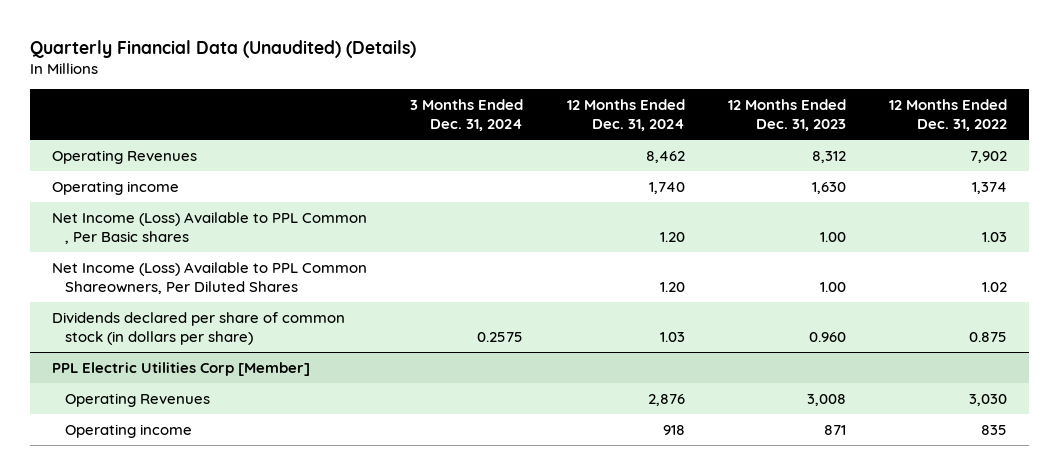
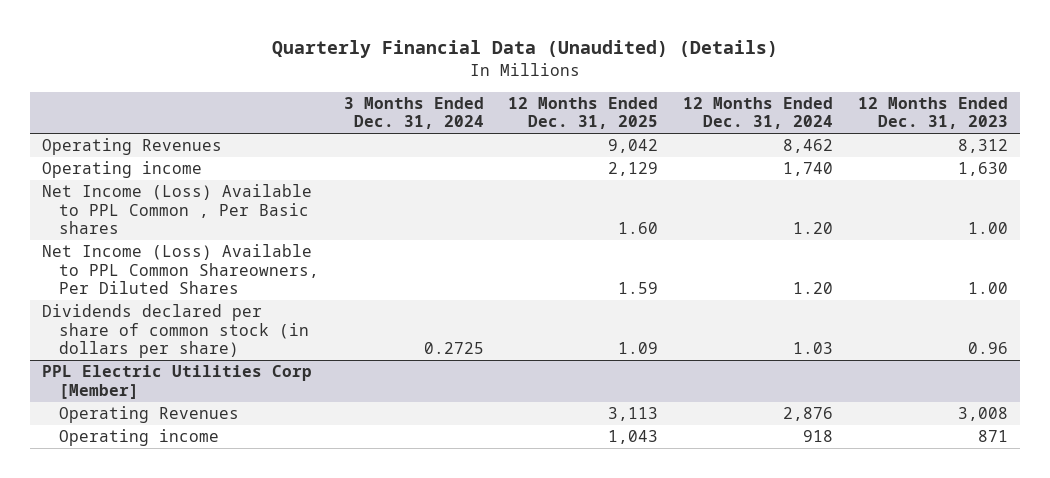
- | 3 Months Ended Dec. 31, 2024 | 12 Months Ended Dec. 31, 2024 | 12 Months Ended Dec. 31, 2023 | 12 Months Ended Dec. 31, 2022
+ | 3 Months Ended Dec. 31, 2024 | 12 Months Ended Dec. 31, 2025 | 12 Months Ended Dec. 31, 2024 | 12 Months Ended Dec. 31, 2023
- Dividends declared per share of common stock (in dollars per share) | 0.2575 | 1.03 | 0.960 | 0.875
+ Dividends declared per share of common stock (in dollars per share) | 0.2725 | 1.09 | 1.03 | 0.96

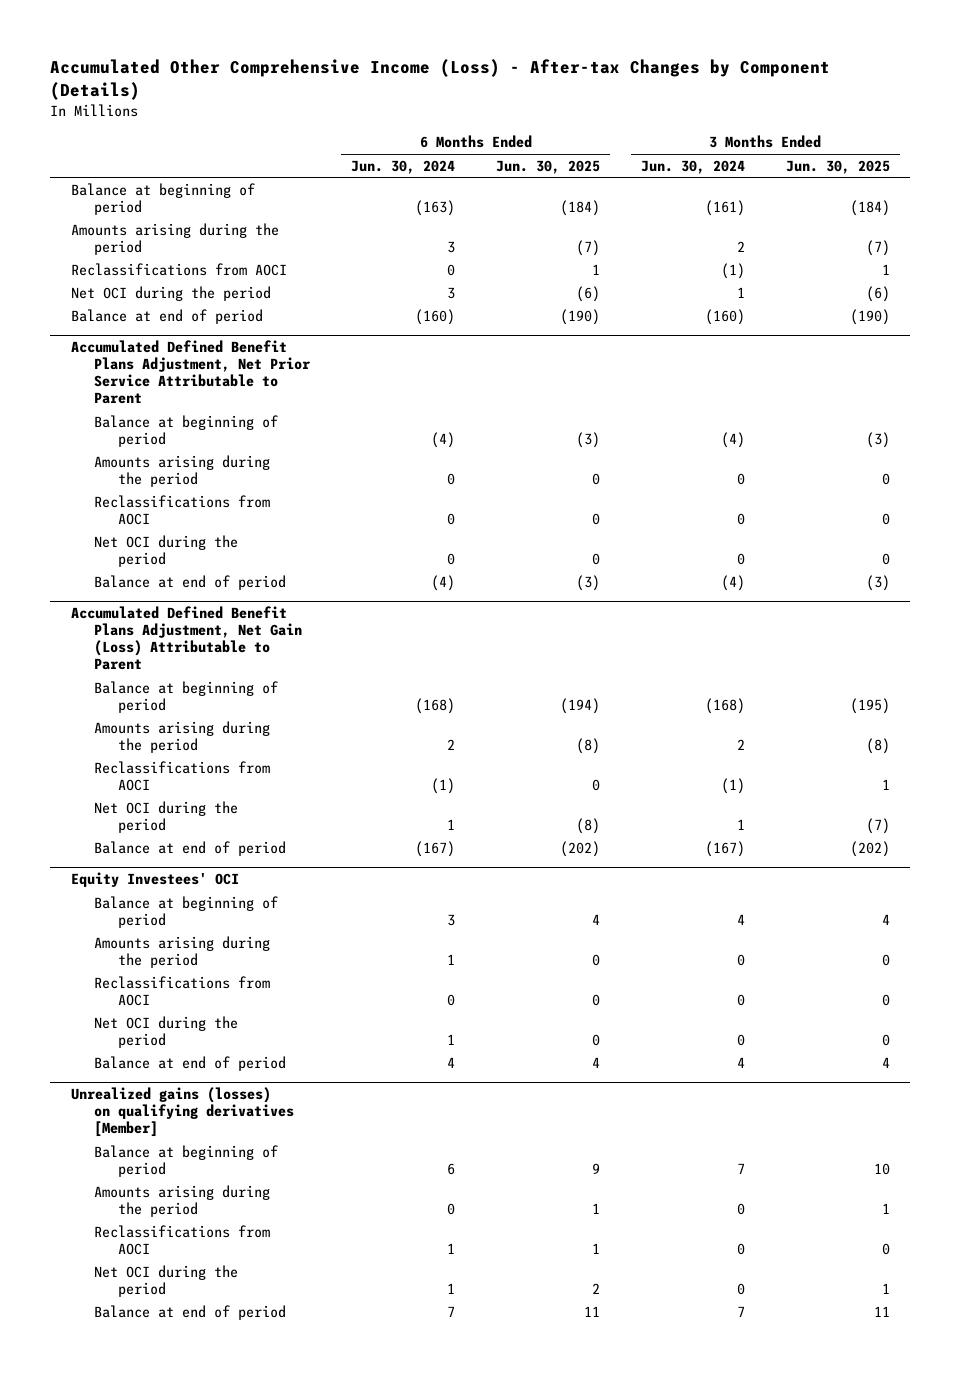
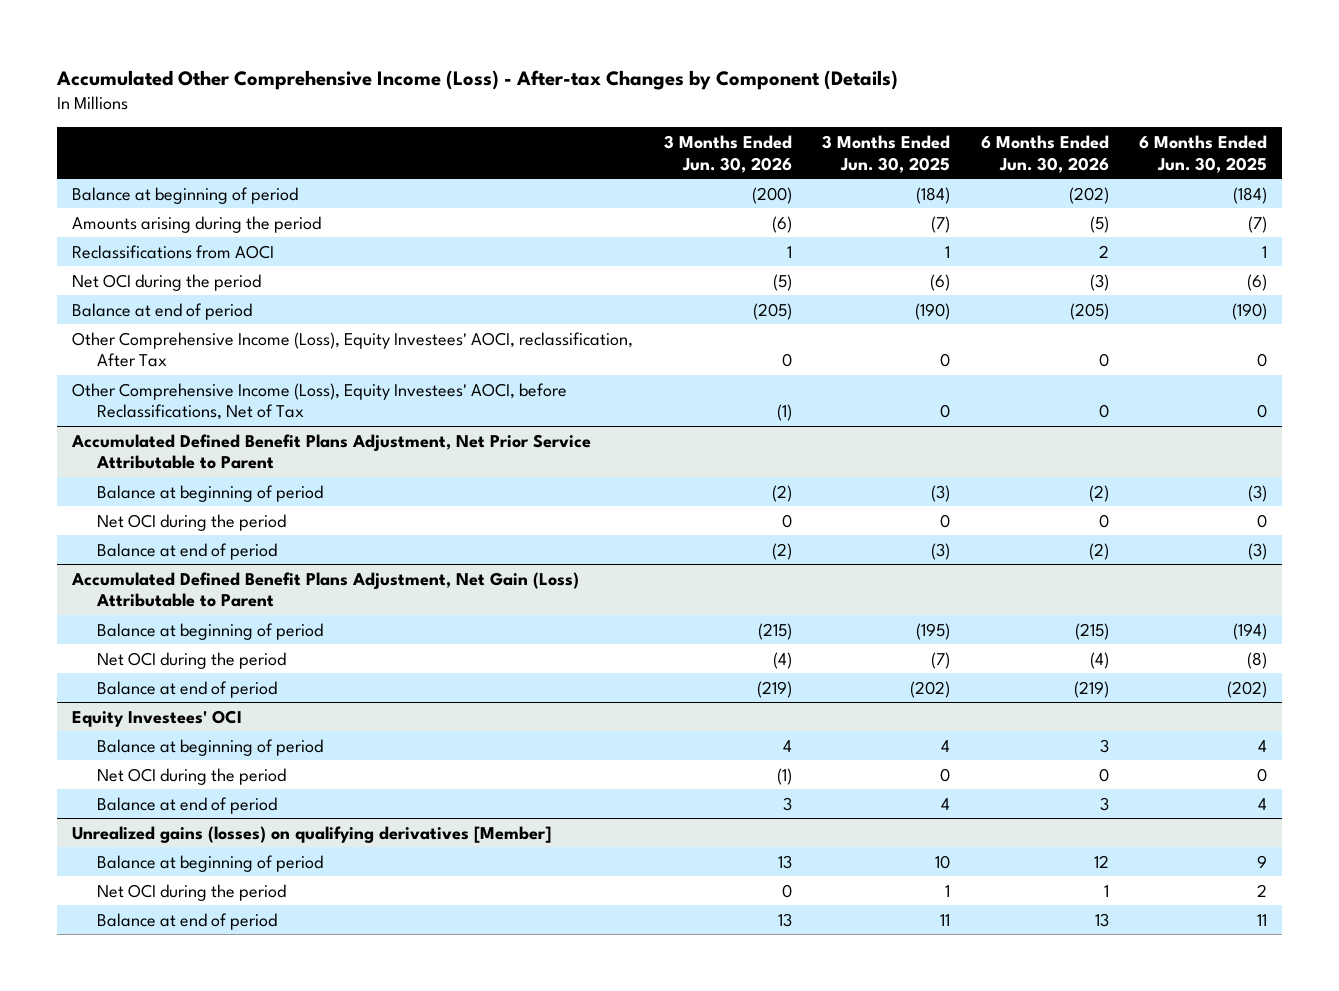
- | 6 Months Ended Jun. 30, 2024 | 6 Months Ended Jun. 30, 2025 | 3 Months Ended Jun. 30, 2024 | 3 Months Ended Jun. 30, 2025
+ | 3 Months Ended Jun. 30, 2026 | 3 Months Ended Jun. 30, 2025 | 6 Months Ended Jun. 30, 2026 | 6 Months Ended Jun. 30, 2025
+ Other Comprehensive Income (Loss), Equity Investees' AOCI, reclassification, After Tax | 0 | 0 | 0 | 0
+ Other Comprehensive Income (Loss), Equity Investees' AOCI, before Reclassifications, Net of Tax | (1) | 0 | 0 | 0
@ Accumulated Defined Benefit Plans Adjustment, Net Prior Service Attributable to Parent
- Amounts arising during the period | 0 | 0 | 0 | 0
- Reclassifications from AOCI | 0 | 0 | 0 | 0
@ Accumulated Defined Benefit Plans Adjustment, Net Gain (Loss) Attributable to Parent
- Amounts arising during the period | 2 | (8) | 2 | (8)
- Reclassifications from AOCI | (1) | 0 | (1) | 1
@ Equity Investees' OCI
- Amounts arising during the period | 1 | 0 | 0 | 0
- Reclassifications from AOCI | 0 | 0 | 0 | 0
@ Unrealized gains (losses) on qualifying derivatives [Member]
- Amounts arising during the period | 0 | 1 | 0 | 1
- Reclassifications from AOCI | 1 | 1 | 0 | 0

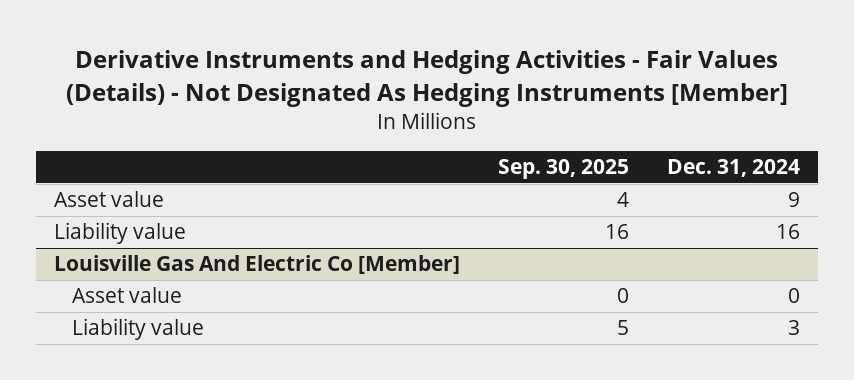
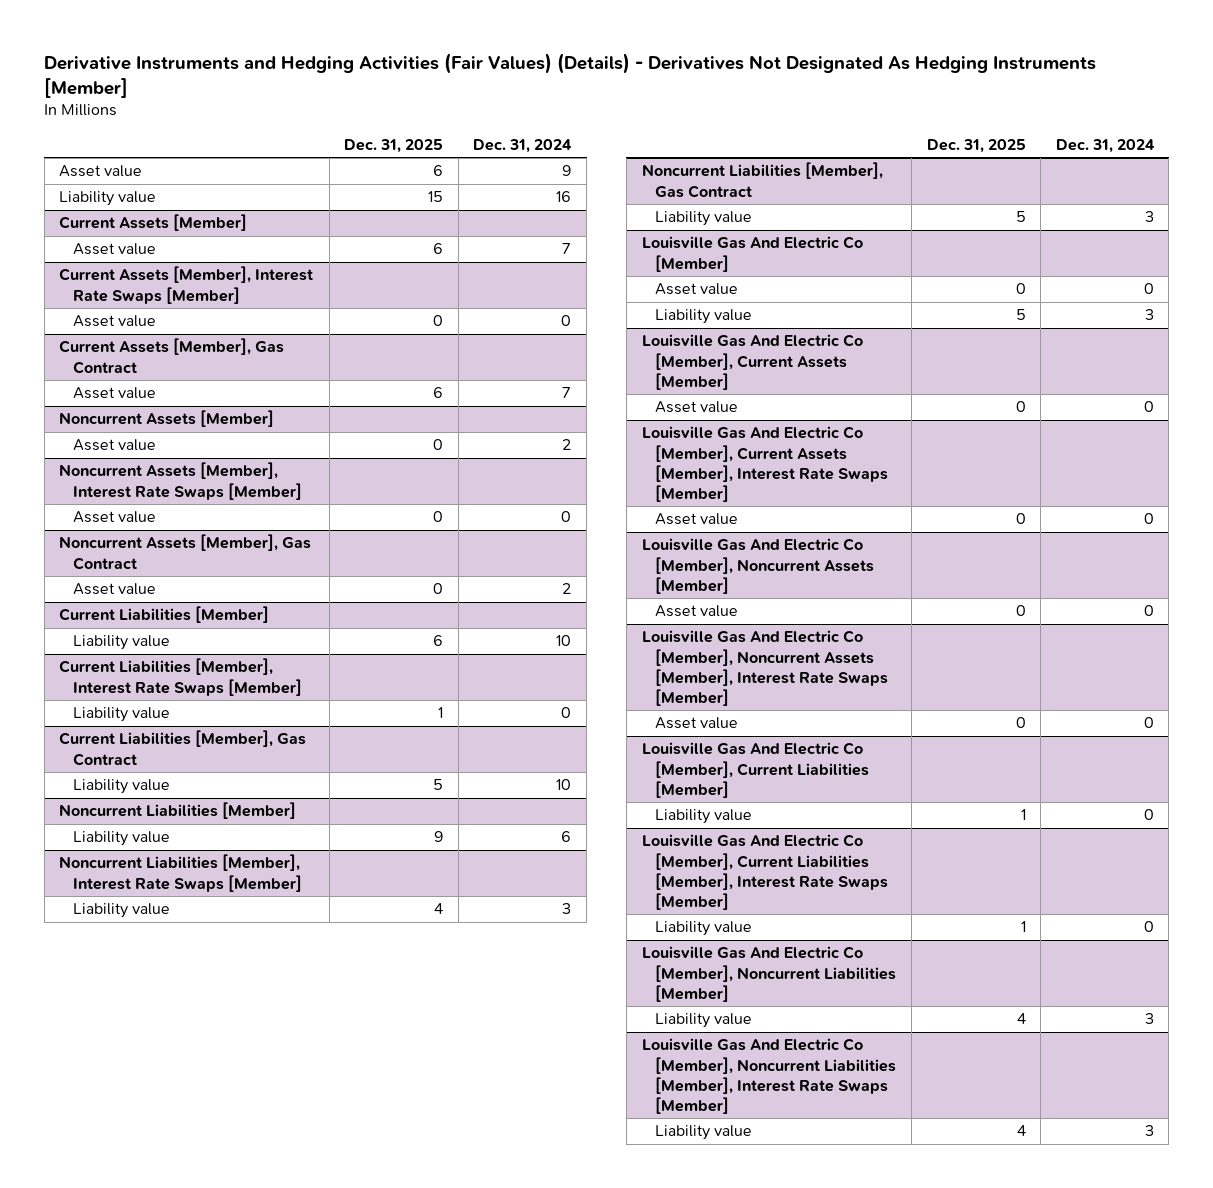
- Derivative Instruments and Hedging Activities - Fair Values (Details) - Not Designated As Hedging Instruments [Member]
+ Derivative Instruments and Hedging Activities (Fair Values) (Details) - Derivatives Not Designated As Hedging Instruments [Member]
- | Sep. 30, 2025 | Dec. 31, 2024
+ | Dec. 31, 2025 | Dec. 31, 2024
+ Current Assets [Member]
+ Asset value | 6 | 7
+ Current Assets [Member], Interest Rate Swaps [Member]
+ Asset value | 0 | 0
+ Current Assets [Member], Gas Contract
+ Asset value | 6 | 7
+ Noncurrent Assets [Member]
+ Asset value | 0 | 2
+ Noncurrent Assets [Member], Interest Rate Swaps [Member]
+ Asset value | 0 | 0
+ Noncurrent Assets [Member], Gas Contract
+ Asset value | 0 | 2
+ Current Liabilities [Member]
+ Liability value | 6 | 10
+ Current Liabilities [Member], Interest Rate Swaps [Member]
+ Liability value | 1 | 0
+ Current Liabilities [Member], Gas Contract
+ Liability value | 5 | 10
+ Noncurrent Liabilities [Member]
+ Liability value | 9 | 6
+ Noncurrent Liabilities [Member], Interest Rate Swaps [Member]
+ Liability value | 4 | 3
+ Noncurrent Liabilities [Member], Gas Contract
+ Liability value | 5 | 3
+ Louisville Gas And Electric Co [Member], Current Assets [Member]
+ Asset value | 0 | 0
+ Louisville Gas And Electric Co [Member], Current Assets [Member], Interest Rate Swaps [Member]
+ Asset value | 0 | 0
+ Louisville Gas And Electric Co [Member], Noncurrent Assets [Member]
+ Asset value | 0 | 0
+ Louisville Gas And Electric Co [Member], Noncurrent Assets [Member], Interest Rate Swaps [Member]
+ Asset value | 0 | 0
+ Louisville Gas And Electric Co [Member], Current Liabilities [Member]
+ Liability value | 1 | 0
+ Louisville Gas And Electric Co [Member], Current Liabilities [Member], Interest Rate Swaps [Member]
+ Liability value | 1 | 0
+ Louisville Gas And Electric Co [Member], Noncurrent Liabilities [Member]
+ Liability value | 4 | 3
+ Louisville Gas And Electric Co [Member], Noncurrent Liabilities [Member], Interest Rate Swaps [Member]
+ Liability value | 4 | 3

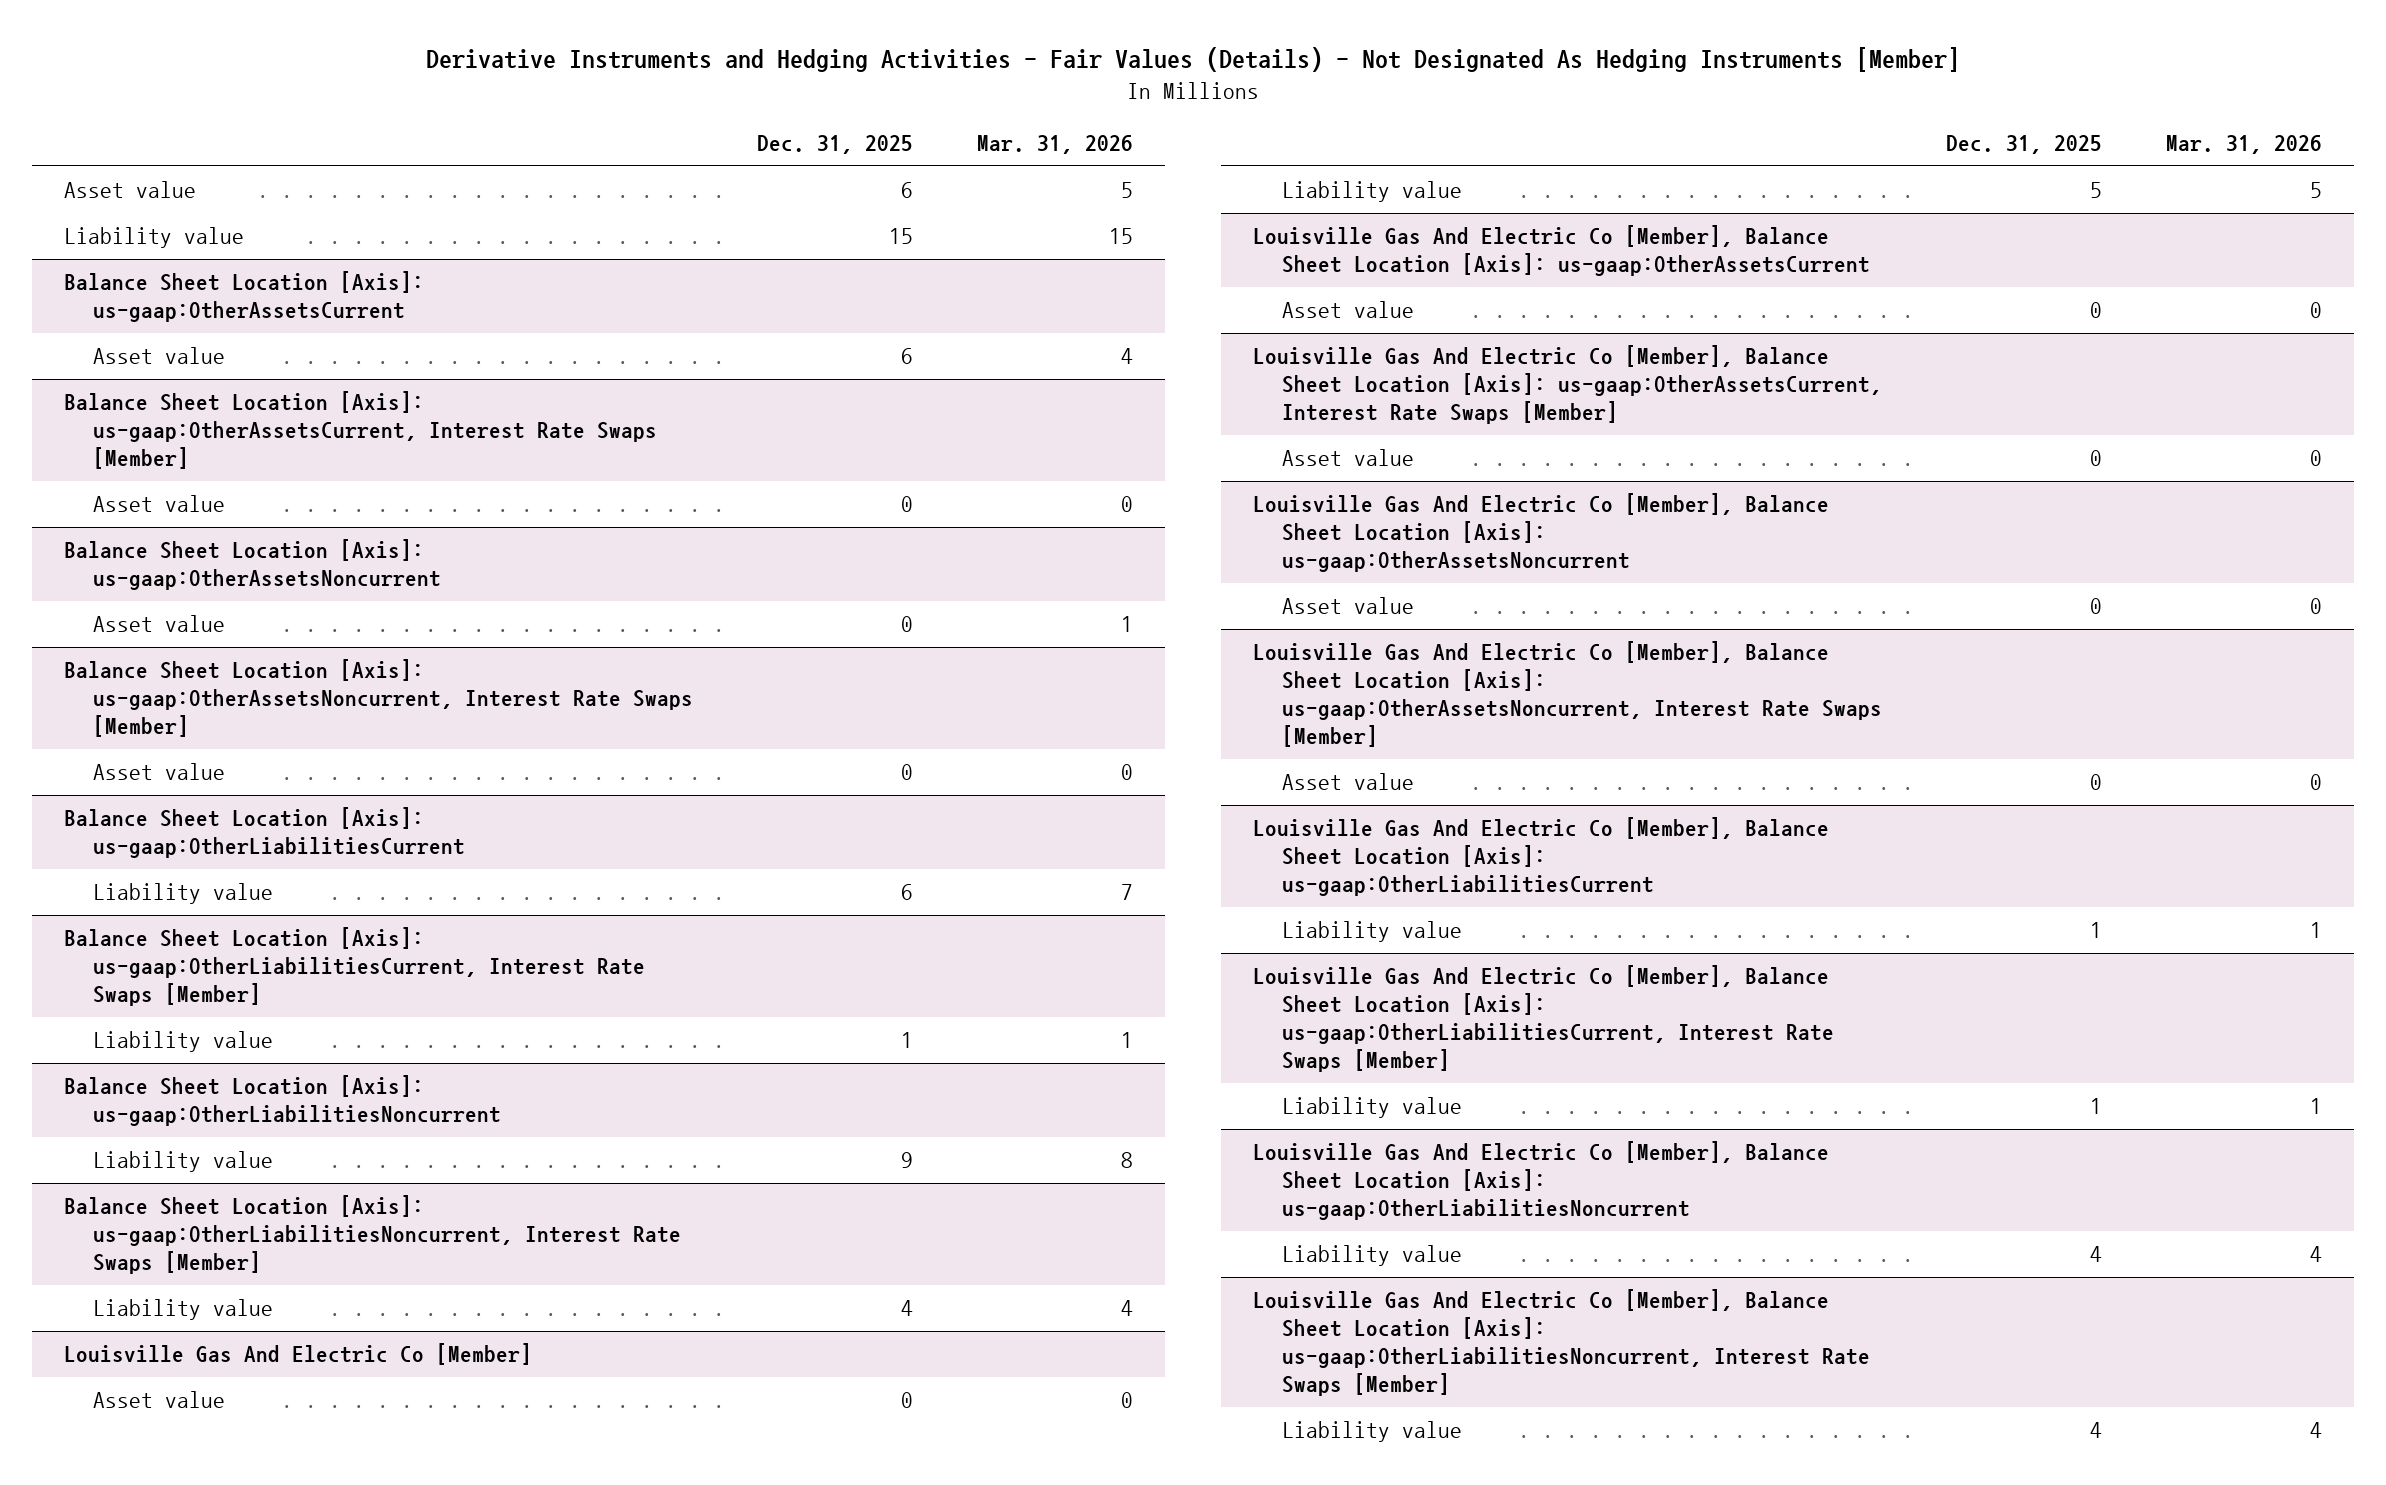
- Derivative Instruments and Hedging Activities (Fair Values) (Details) - Derivatives Not Designated As Hedging Instruments [Member]
+ Derivative Instruments and Hedging Activities - Fair Values (Details) - Not Designated As Hedging Instruments [Member]
- | Dec. 31, 2025 | Dec. 31, 2024
+ | Dec. 31, 2025 | Mar. 31, 2026
- Current Assets [Member]
- Asset value | 6 | 7
- Current Assets [Member], Interest Rate Swaps [Member]
- Asset value | 0 | 0
- Current Assets [Member], Gas Contract
+ Balance Sheet Location [Axis]: us-gaap:OtherAssetsCurrent
- Noncurrent Assets [Member]
+ Balance Sheet Location [Axis]: us-gaap:OtherAssetsCurrent, Interest Rate Swaps [Member]
- Noncurrent Assets [Member], Interest Rate Swaps [Member]
+ Balance Sheet Location [Axis]: us-gaap:OtherAssetsNoncurrent
- Noncurrent Assets [Member], Gas Contract
+ Balance Sheet Location [Axis]: us-gaap:OtherAssetsNoncurrent, Interest Rate Swaps [Member]
- Current Liabilities [Member]
+ Balance Sheet Location [Axis]: us-gaap:OtherLiabilitiesCurrent
- Current Liabilities [Member], Interest Rate Swaps [Member]
+ Balance Sheet Location [Axis]: us-gaap:OtherLiabilitiesCurrent, Interest Rate Swaps [Member]
- Current Liabilities [Member], Gas Contract
- Liability value | 5 | 10
- Noncurrent Liabilities [Member]
+ Balance Sheet Location [Axis]: us-gaap:OtherLiabilitiesNoncurrent
- Noncurrent Liabilities [Member], Interest Rate Swaps [Member]
+ Balance Sheet Location [Axis]: us-gaap:OtherLiabilitiesNoncurrent, Interest Rate Swaps [Member]
- Noncurrent Liabilities [Member], Gas Contract
- Liability value | 5 | 3
- Louisville Gas And Electric Co [Member], Current Assets [Member]
+ Louisville Gas And Electric Co [Member], Balance Sheet Location [Axis]: us-gaap:OtherAssetsCurrent
- Louisville Gas And Electric Co [Member], Current Assets [Member], Interest Rate Swaps [Member]
+ Louisville Gas And Electric Co [Member], Balance Sheet Location [Axis]: us-gaap:OtherAssetsCurrent, Interest Rate Swaps [Member]
- Louisville Gas And Electric Co [Member], Noncurrent Assets [Member]
+ Louisville Gas And Electric Co [Member], Balance Sheet Location [Axis]: us-gaap:OtherAssetsNoncurrent
- Louisville Gas And Electric Co [Member], Noncurrent Assets [Member], Interest Rate Swaps [Member]
+ Louisville Gas And Electric Co [Member], Balance Sheet Location [Axis]: us-gaap:OtherAssetsNoncurrent, Interest Rate Swaps [Member]
- Louisville Gas And Electric Co [Member], Current Liabilities [Member]
+ Louisville Gas And Electric Co [Member], Balance Sheet Location [Axis]: us-gaap:OtherLiabilitiesCurrent
- Louisville Gas And Electric Co [Member], Current Liabilities [Member], Interest Rate Swaps [Member]
+ Louisville Gas And Electric Co [Member], Balance Sheet Location [Axis]: us-gaap:OtherLiabilitiesCurrent, Interest Rate Swaps [Member]
- Louisville Gas And Electric Co [Member], Noncurrent Liabilities [Member]
+ Louisville Gas And Electric Co [Member], Balance Sheet Location [Axis]: us-gaap:OtherLiabilitiesNoncurrent
- Louisville Gas And Electric Co [Member], Noncurrent Liabilities [Member], Interest Rate Swaps [Member]
+ Louisville Gas And Electric Co [Member], Balance Sheet Location [Axis]: us-gaap:OtherLiabilitiesNoncurrent, Interest Rate Swaps [Member]

